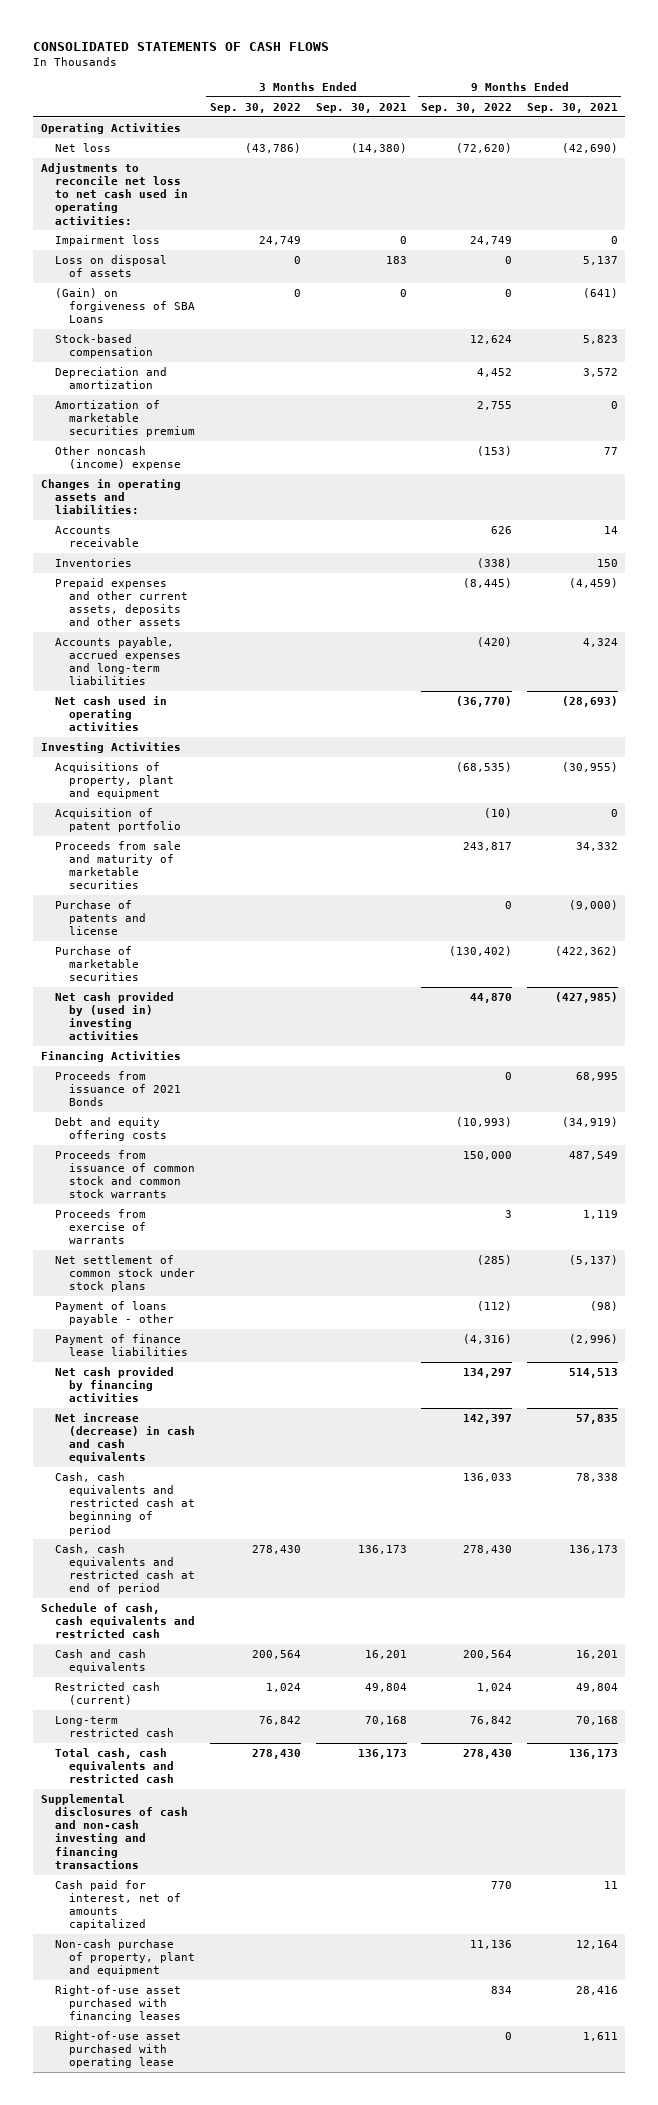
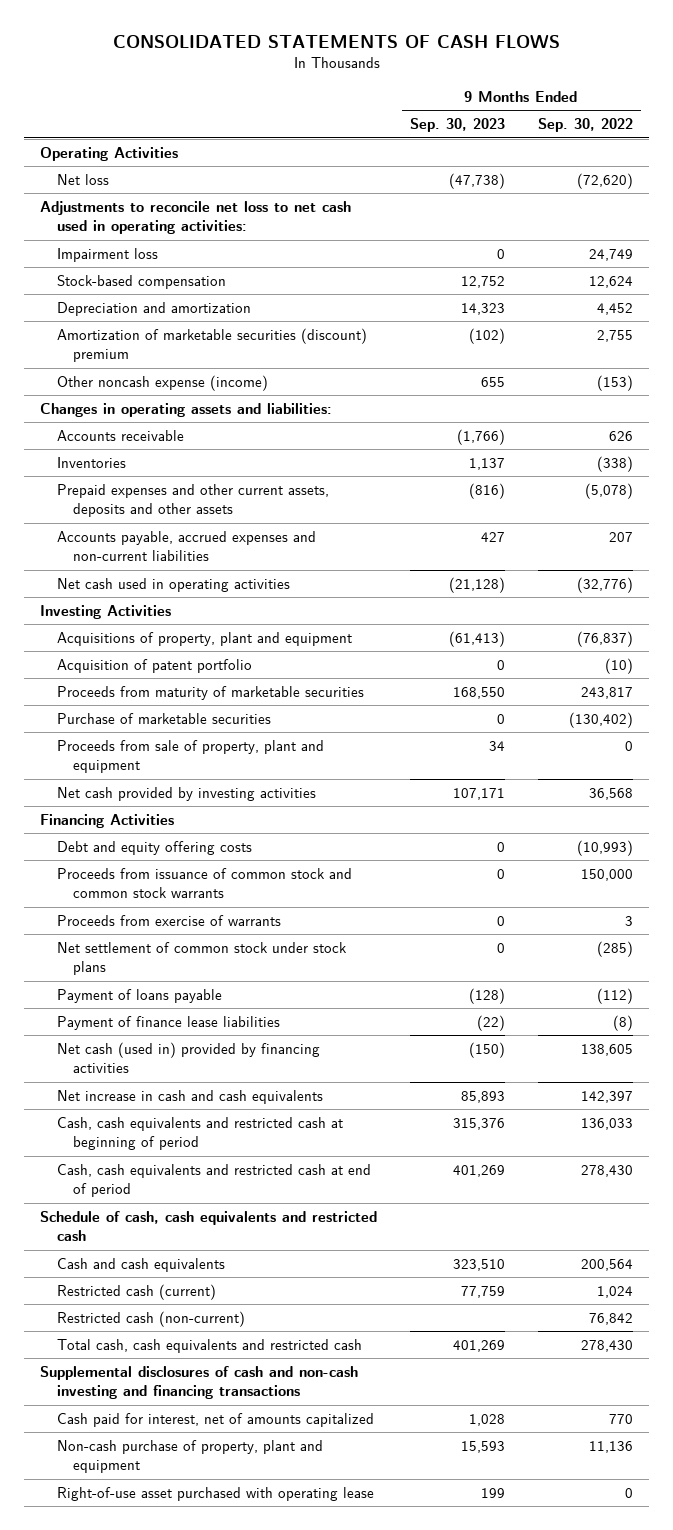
- | 3 Months Ended Sep. 30, 2022 | 3 Months Ended Sep. 30, 2021 | 9 Months Ended Sep. 30, 2022 | 9 Months Ended Sep. 30, 2021
+ | 9 Months Ended Sep. 30, 2023 | 9 Months Ended Sep. 30, 2022
- Loss on disposal of assets | 0 | 183 | 0 | 5,137
- (Gain) on forgiveness of SBA Loans | 0 | 0 | 0 | (641)
- Amortization of marketable securities premium | | | 2,755 | 0
- Other noncash (income) expense | | | (153) | 77
+ Amortization of marketable securities (discount) premium | (102) | 2,755
+ Other noncash expense (income) | 655 | (153)
- Prepaid expenses and other current assets, deposits and other assets | | | (8,445) | (4,459)
- Accounts payable, accrued expenses and long-term liabilities | | | (420) | 4,324
- Net cash used in operating activities | | | (36,770) | (28,693)
+ Prepaid expenses and other current assets, deposits and other assets | (816) | (5,078)
+ Accounts payable, accrued expenses and non-current liabilities | 427 | 207
+ Net cash used in operating activities | (21,128) | (32,776)
- Acquisitions of property, plant and equipment | | | (68,535) | (30,955)
+ Acquisitions of property, plant and equipment | (61,413) | (76,837)
- Proceeds from sale and maturity of marketable securities | | | 243,817 | 34,332
- Purchase of patents and license | | | 0 | (9,000)
+ Proceeds from maturity of marketable securities | 168,550 | 243,817
- Net cash provided by (used in) investing activities | | | 44,870 | (427,985)
+ Proceeds from sale of property, plant and equipment | 34 | 0
+ Net cash provided by investing activities | 107,171 | 36,568
- Proceeds from issuance of 2021 Bonds | | | 0 | 68,995
- Payment of loans payable - other | | | (112) | (98)
- Payment of finance lease liabilities | | | (4,316) | (2,996)
- Net cash provided by financing activities | | | 134,297 | 514,513
- Net increase (decrease) in cash and cash equivalents | | | 142,397 | 57,835
+ Payment of loans payable | (128) | (112)
+ Payment of finance lease liabilities | (22) | (8)
+ Net cash (used in) provided by financing activities | (150) | 138,605
+ Net increase in cash and cash equivalents | 85,893 | 142,397
- Long-term restricted cash | 76,842 | 70,168 | 76,842 | 70,168
+ Restricted cash (non-current) | | 76,842
- Right-of-use asset purchased with financing leases | | | 834 | 28,416

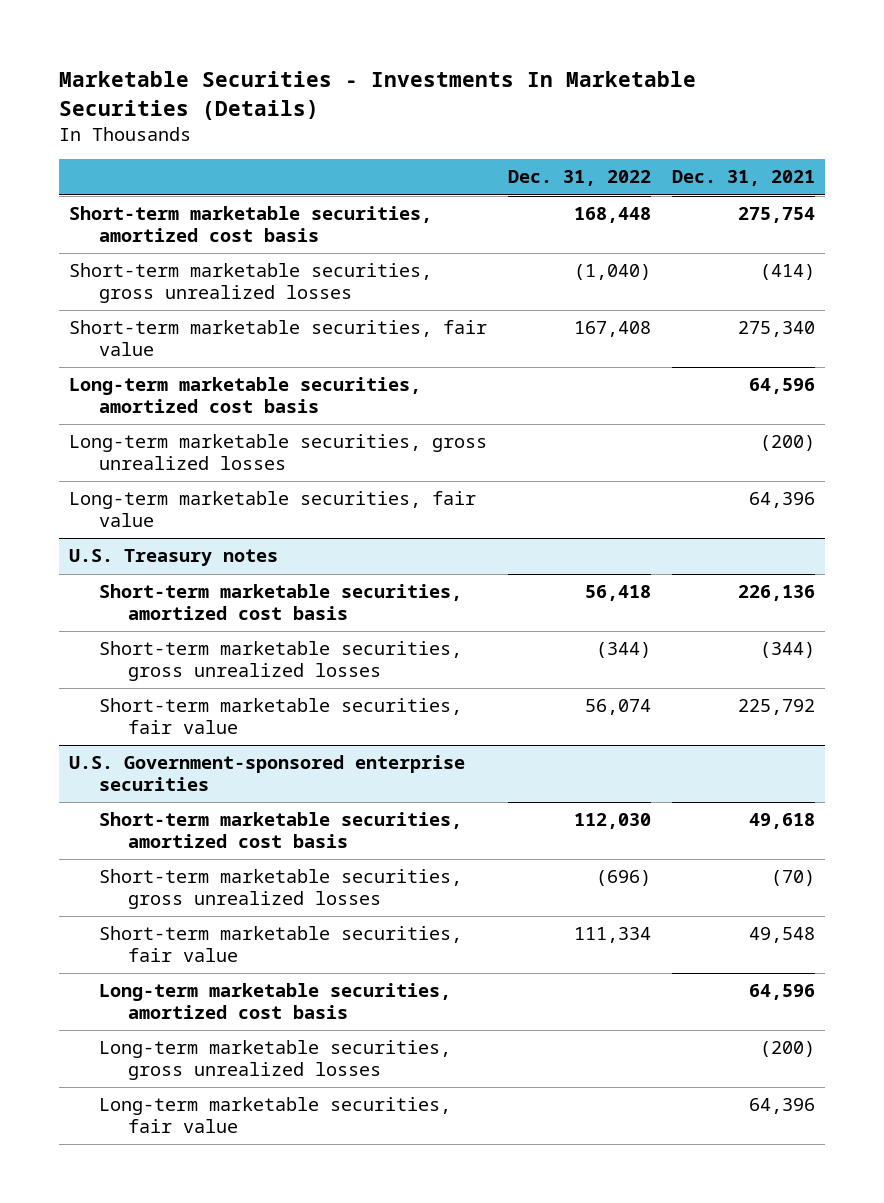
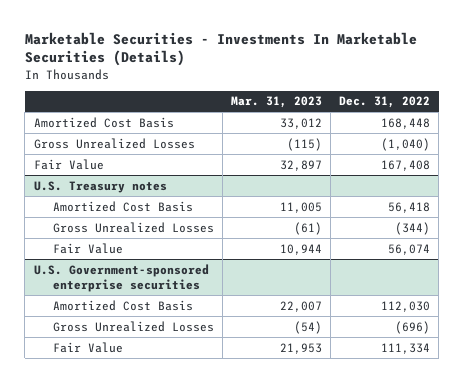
- | Dec. 31, 2022 | Dec. 31, 2021
+ | Mar. 31, 2023 | Dec. 31, 2022
- Short-term marketable securities, amortized cost basis | 168,448 | 275,754
- Short-term marketable securities, gross unrealized losses | (1,040) | (414)
- Short-term marketable securities, fair value | 167,408 | 275,340
- Long-term marketable securities, amortized cost basis | | 64,596
- Long-term marketable securities, gross unrealized losses | | (200)
- Long-term marketable securities, fair value | | 64,396
+ Amortized Cost Basis | 33,012 | 168,448
+ Gross Unrealized Losses | (115) | (1,040)
+ Fair Value | 32,897 | 167,408
@ U.S. Treasury notes
- Short-term marketable securities, amortized cost basis | 56,418 | 226,136
- Short-term marketable securities, gross unrealized losses | (344) | (344)
- Short-term marketable securities, fair value | 56,074 | 225,792
+ Amortized Cost Basis | 11,005 | 56,418
+ Gross Unrealized Losses | (61) | (344)
+ Fair Value | 10,944 | 56,074
@ U.S. Government-sponsored enterprise securities
- Short-term marketable securities, amortized cost basis | 112,030 | 49,618
- Short-term marketable securities, gross unrealized losses | (696) | (70)
- Short-term marketable securities, fair value | 111,334 | 49,548
- Long-term marketable securities, amortized cost basis | | 64,596
- Long-term marketable securities, gross unrealized losses | | (200)
- Long-term marketable securities, fair value | | 64,396
+ Amortized Cost Basis | 22,007 | 112,030
+ Gross Unrealized Losses | (54) | (696)
+ Fair Value | 21,953 | 111,334

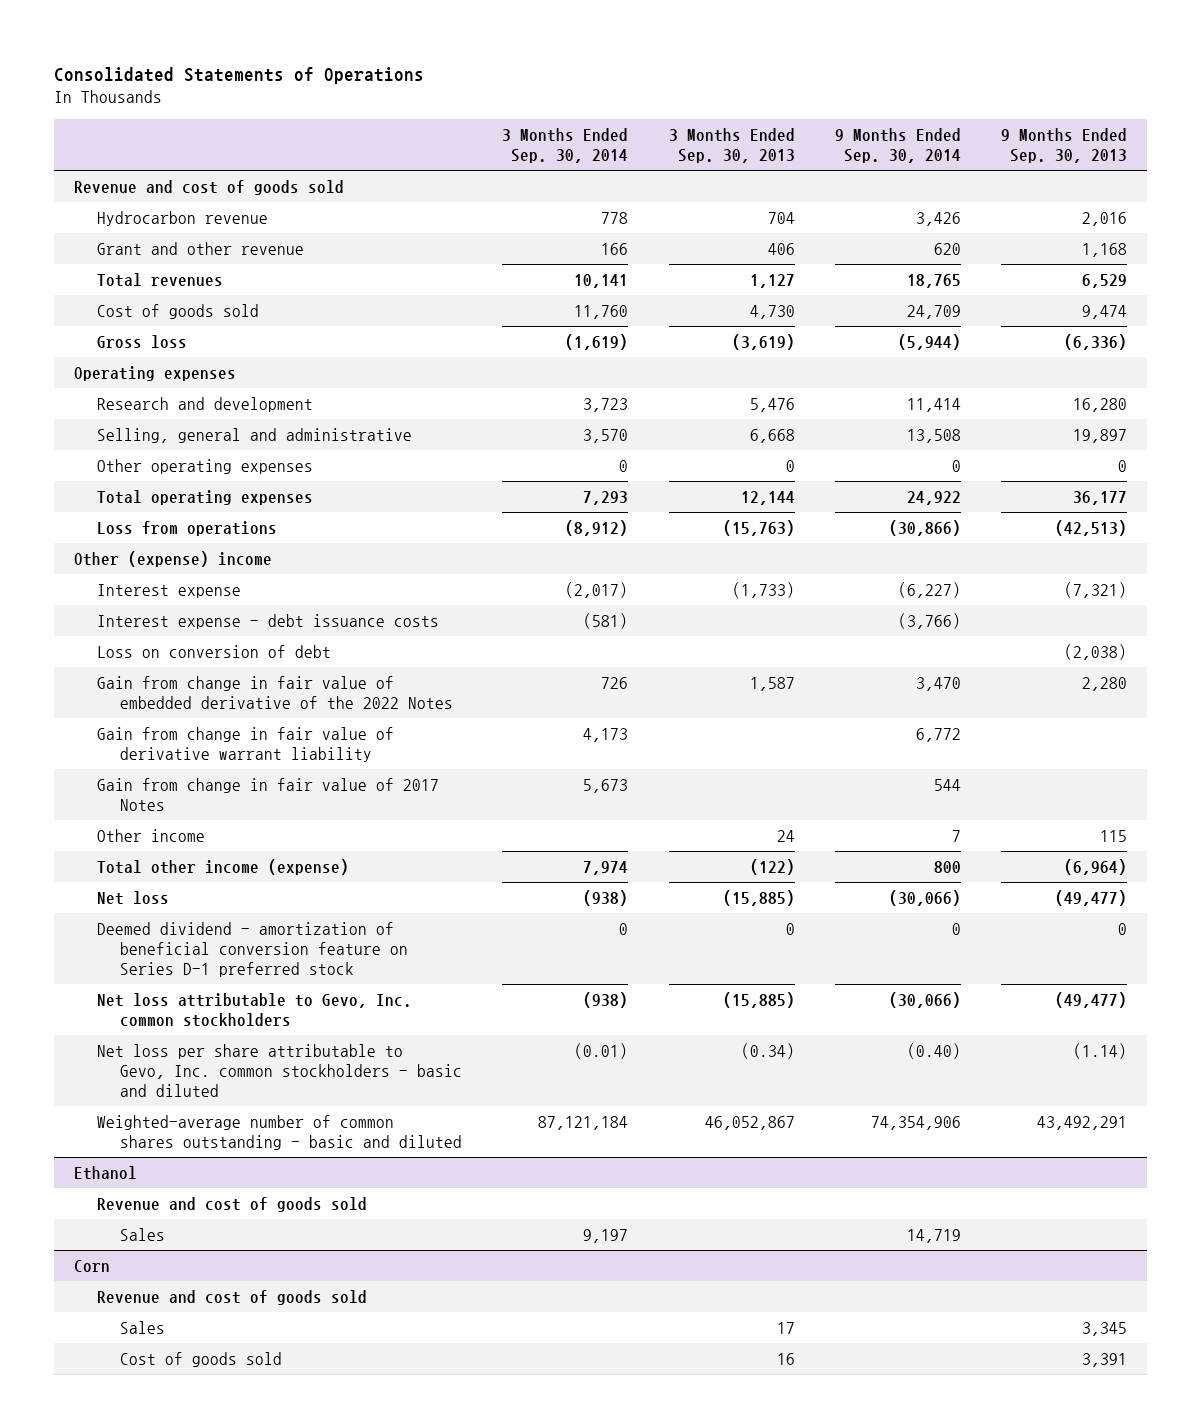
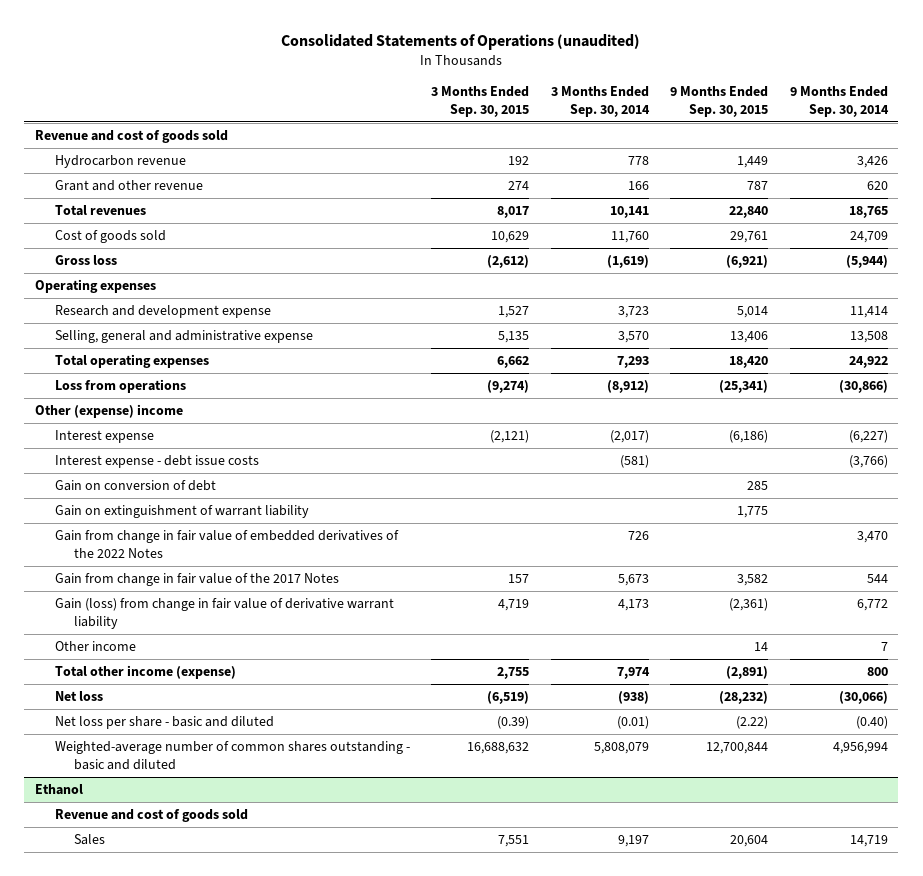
- Consolidated Statements of Operations
+ Consolidated Statements of Operations (unaudited)
- | 3 Months Ended Sep. 30, 2014 | 3 Months Ended Sep. 30, 2013 | 9 Months Ended Sep. 30, 2014 | 9 Months Ended Sep. 30, 2013
+ | 3 Months Ended Sep. 30, 2015 | 3 Months Ended Sep. 30, 2014 | 9 Months Ended Sep. 30, 2015 | 9 Months Ended Sep. 30, 2014
- Research and development | 3,723 | 5,476 | 11,414 | 16,280
- Selling, general and administrative | 3,570 | 6,668 | 13,508 | 19,897
- Other operating expenses | 0 | 0 | 0 | 0
+ Research and development expense | 1,527 | 3,723 | 5,014 | 11,414
+ Selling, general and administrative expense | 5,135 | 3,570 | 13,406 | 13,508
- Interest expense - debt issuance costs | (581) | | (3,766) |
- Loss on conversion of debt | | | | (2,038)
- Gain from change in fair value of embedded derivative of the 2022 Notes | 726 | 1,587 | 3,470 | 2,280
- Gain from change in fair value of derivative warrant liability | 4,173 | | 6,772 |
- Gain from change in fair value of 2017 Notes | 5,673 | | 544 |
+ Interest expense - debt issue costs | | (581) | | (3,766)
+ Gain on conversion of debt | | | 285 |
+ Gain on extinguishment of warrant liability | | | 1,775 |
+ Gain from change in fair value of embedded derivatives of the 2022 Notes | | 726 | | 3,470
+ Gain from change in fair value of the 2017 Notes | 157 | 5,673 | 3,582 | 544
+ Gain (loss) from change in fair value of derivative warrant liability | 4,719 | 4,173 | (2,361) | 6,772
- Deemed dividend - amortization of beneficial conversion feature on Series D-1 preferred stock | 0 | 0 | 0 | 0
- Net loss attributable to Gevo, Inc. common stockholders | (938) | (15,885) | (30,066) | (49,477)
- Net loss per share attributable to Gevo, Inc. common stockholders - basic and diluted | (0.01) | (0.34) | (0.40) | (1.14)
- Weighted-average number of common shares outstanding - basic and diluted | 87,121,184 | 46,052,867 | 74,354,906 | 43,492,291
+ Net loss per share - basic and diluted | (0.39) | (0.01) | (2.22) | (0.40)
+ Weighted-average number of common shares outstanding - basic and diluted | 16,688,632 | 5,808,079 | 12,700,844 | 4,956,994
- Corn
- Revenue and cost of goods sold
- Sales | | 17 | | 3,345
- Cost of goods sold | | 16 | | 3,391

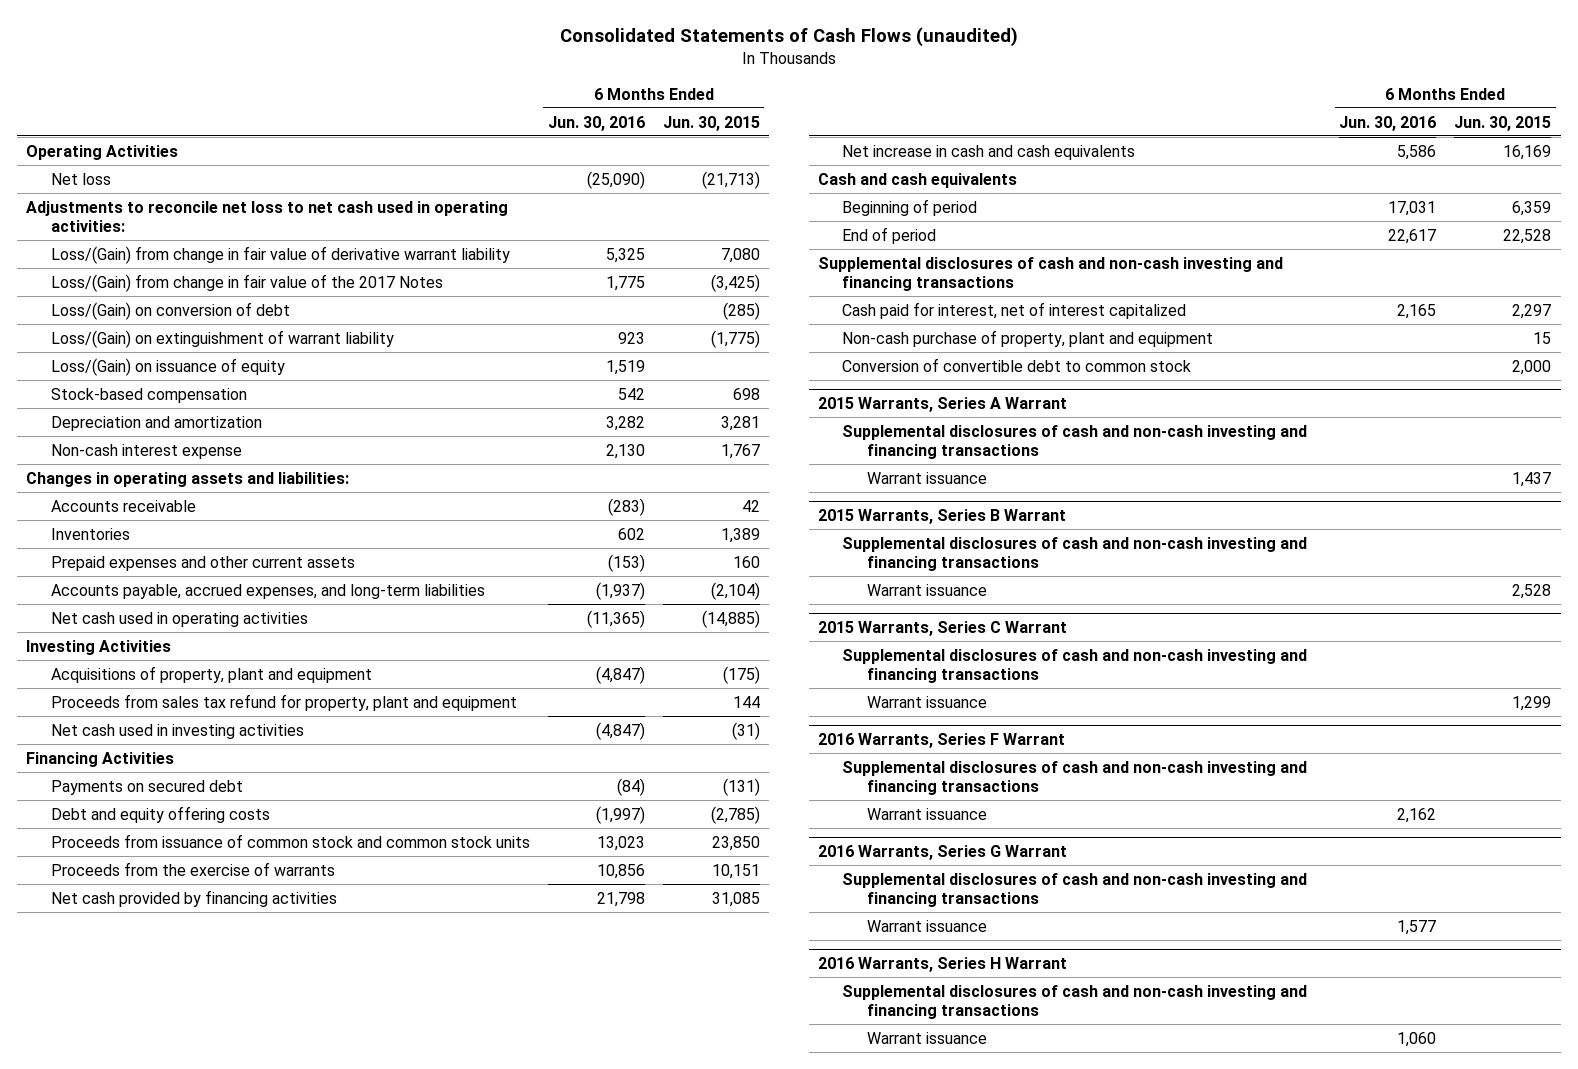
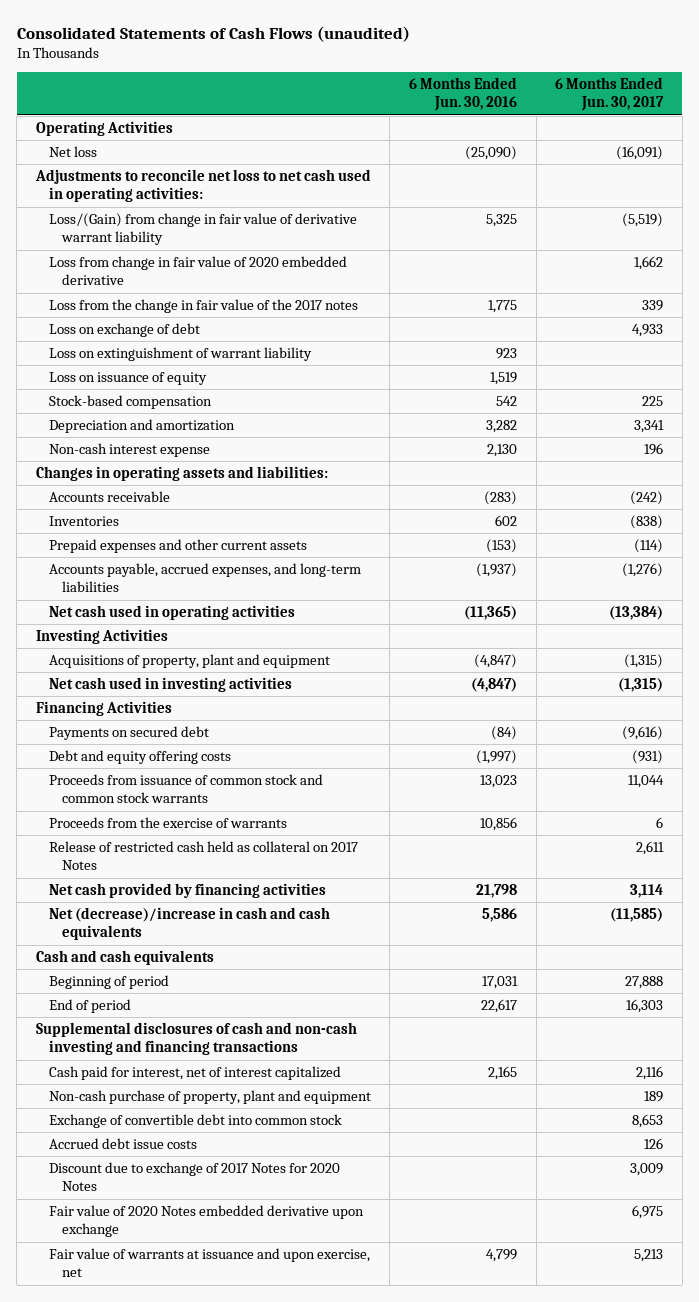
- | 6 Months Ended Jun. 30, 2016 | 6 Months Ended Jun. 30, 2015
+ | 6 Months Ended Jun. 30, 2016 | 6 Months Ended Jun. 30, 2017
- Loss/(Gain) from change in fair value of the 2017 Notes | 1,775 | (3,425)
- Loss/(Gain) on conversion of debt | | (285)
- Loss/(Gain) on extinguishment of warrant liability | 923 | (1,775)
- Loss/(Gain) on issuance of equity | 1,519 |
+ Loss from change in fair value of 2020 embedded derivative | | 1,662
+ Loss from the change in fair value of the 2017 notes | 1,775 | 339
+ Loss on exchange of debt | | 4,933
+ Loss on extinguishment of warrant liability | 923 |
+ Loss on issuance of equity | 1,519 |
- Proceeds from sales tax refund for property, plant and equipment | | 144
- Proceeds from issuance of common stock and common stock units | 13,023 | 23,850
+ Proceeds from issuance of common stock and common stock warrants | 13,023 | 11,044
+ Release of restricted cash held as collateral on 2017 Notes | | 2,611
- Net increase in cash and cash equivalents | 5,586 | 16,169
+ Net (decrease)/increase in cash and cash equivalents | 5,586 | (11,585)
- Conversion of convertible debt to common stock | | 2,000
- 2015 Warrants, Series A Warrant
- Supplemental disclosures of cash and non-cash investing and financing transactions
- Warrant issuance | | 1,437
- 2015 Warrants, Series B Warrant
- Supplemental disclosures of cash and non-cash investing and financing transactions
- Warrant issuance | | 2,528
- 2015 Warrants, Series C Warrant
- Supplemental disclosures of cash and non-cash investing and financing transactions
- Warrant issuance | | 1,299
- 2016 Warrants, Series F Warrant
- Supplemental disclosures of cash and non-cash investing and financing transactions
- Warrant issuance | 2,162 |
- 2016 Warrants, Series G Warrant
- Supplemental disclosures of cash and non-cash investing and financing transactions
- Warrant issuance | 1,577 |
- 2016 Warrants, Series H Warrant
- Supplemental disclosures of cash and non-cash investing and financing transactions
- Warrant issuance | 1,060 |
+ Exchange of convertible debt into common stock | | 8,653
+ Accrued debt issue costs | | 126
+ Discount due to exchange of 2017 Notes for 2020 Notes | | 3,009
+ Fair value of 2020 Notes embedded derivative upon exchange | | 6,975
+ Fair value of warrants at issuance and upon exercise, net | 4,799 | 5,213

